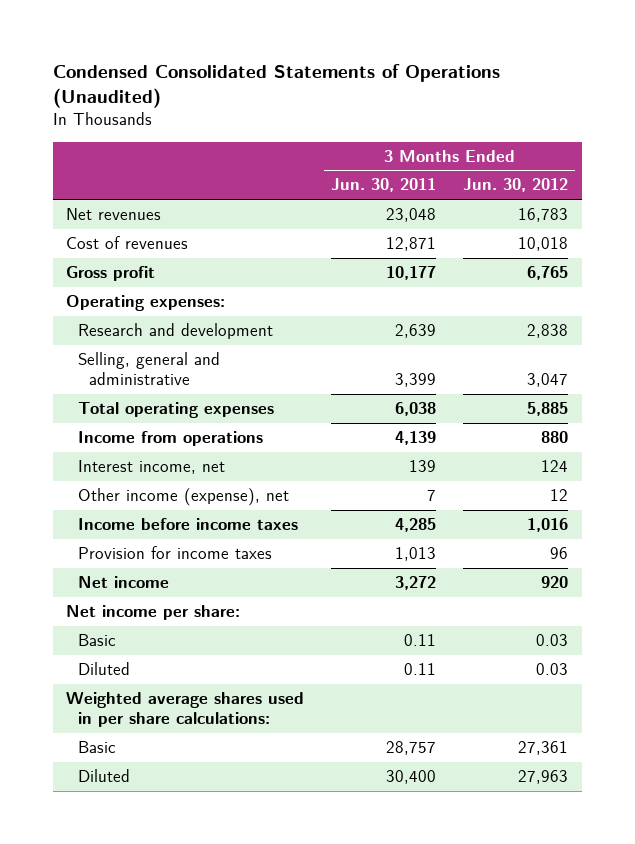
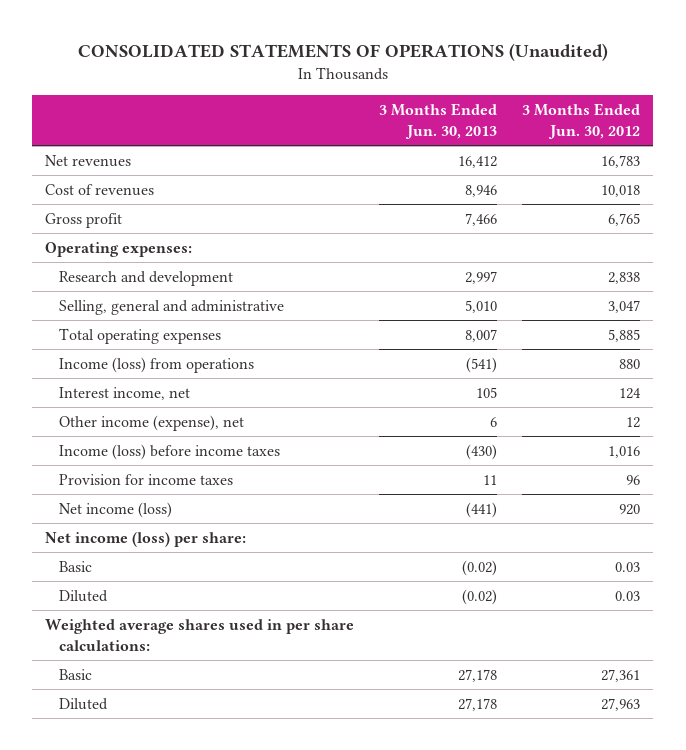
- Condensed Consolidated Statements of Operations (Unaudited)
+ CONSOLIDATED STATEMENTS OF OPERATIONS (Unaudited)
- | 3 Months Ended Jun. 30, 2011 | 3 Months Ended Jun. 30, 2012
+ | 3 Months Ended Jun. 30, 2013 | 3 Months Ended Jun. 30, 2012
- Income from operations | 4,139 | 880
+ Income (loss) from operations | (541) | 880
- Income before income taxes | 4,285 | 1,016
+ Income (loss) before income taxes | (430) | 1,016
- Net income | 3,272 | 920
- Net income per share:
+ Net income (loss) | (441) | 920
+ Net income (loss) per share:

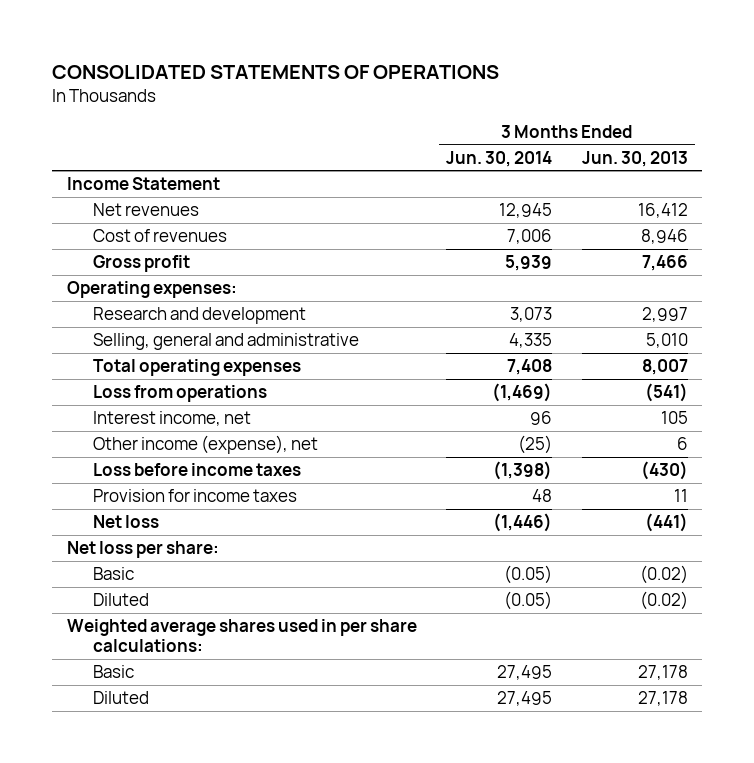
- CONSOLIDATED STATEMENTS OF OPERATIONS (Unaudited)
+ CONSOLIDATED STATEMENTS OF OPERATIONS
- | 3 Months Ended Jun. 30, 2013 | 3 Months Ended Jun. 30, 2012
+ | 3 Months Ended Jun. 30, 2014 | 3 Months Ended Jun. 30, 2013
+ Income Statement
- Income (loss) from operations | (541) | 880
+ Loss from operations | (1,469) | (541)
- Income (loss) before income taxes | (430) | 1,016
+ Loss before income taxes | (1,398) | (430)
- Net income (loss) | (441) | 920
- Net income (loss) per share:
+ Net loss | (1,446) | (441)
+ Net loss per share:

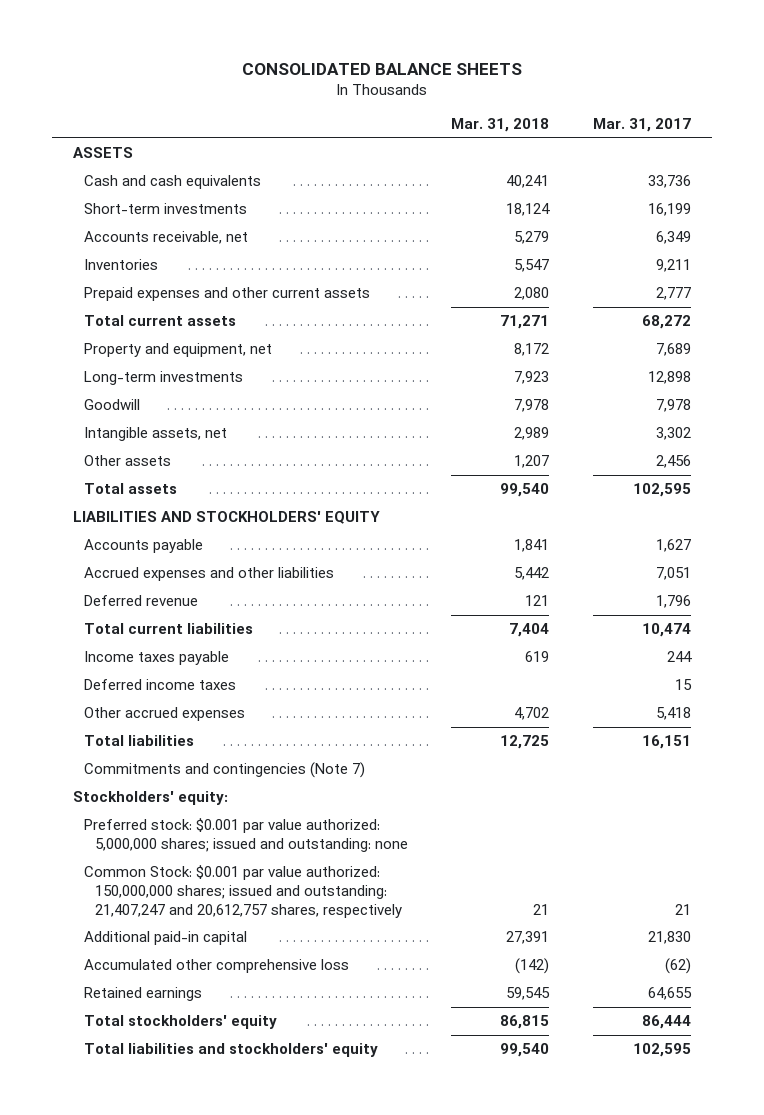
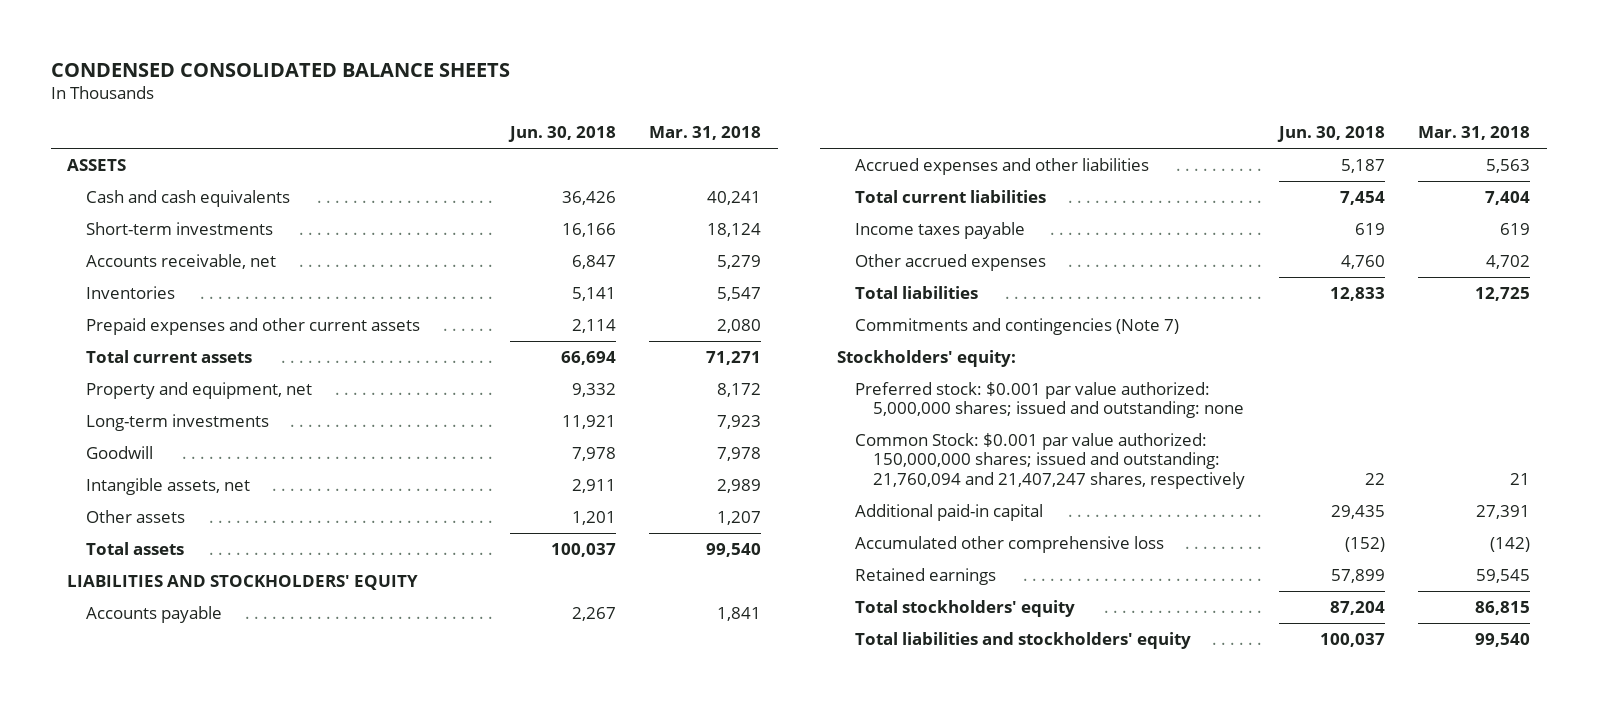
- CONSOLIDATED BALANCE SHEETS
+ CONDENSED CONSOLIDATED BALANCE SHEETS
- | Mar. 31, 2018 | Mar. 31, 2017
+ | Jun. 30, 2018 | Mar. 31, 2018
- Accrued expenses and other liabilities | 5,442 | 7,051
- Deferred revenue | 121 | 1,796
+ Accrued expenses and other liabilities | 5,187 | 5,563
- Deferred income taxes | | 15
- Common Stock: $0.001 par value authorized: 150,000,000 shares; issued and outstanding: 21,407,247 and 20,612,757 shares, respectively | 21 | 21
+ Common Stock: $0.001 par value authorized: 150,000,000 shares; issued and outstanding: 21,760,094 and 21,407,247 shares, respectively | 22 | 21

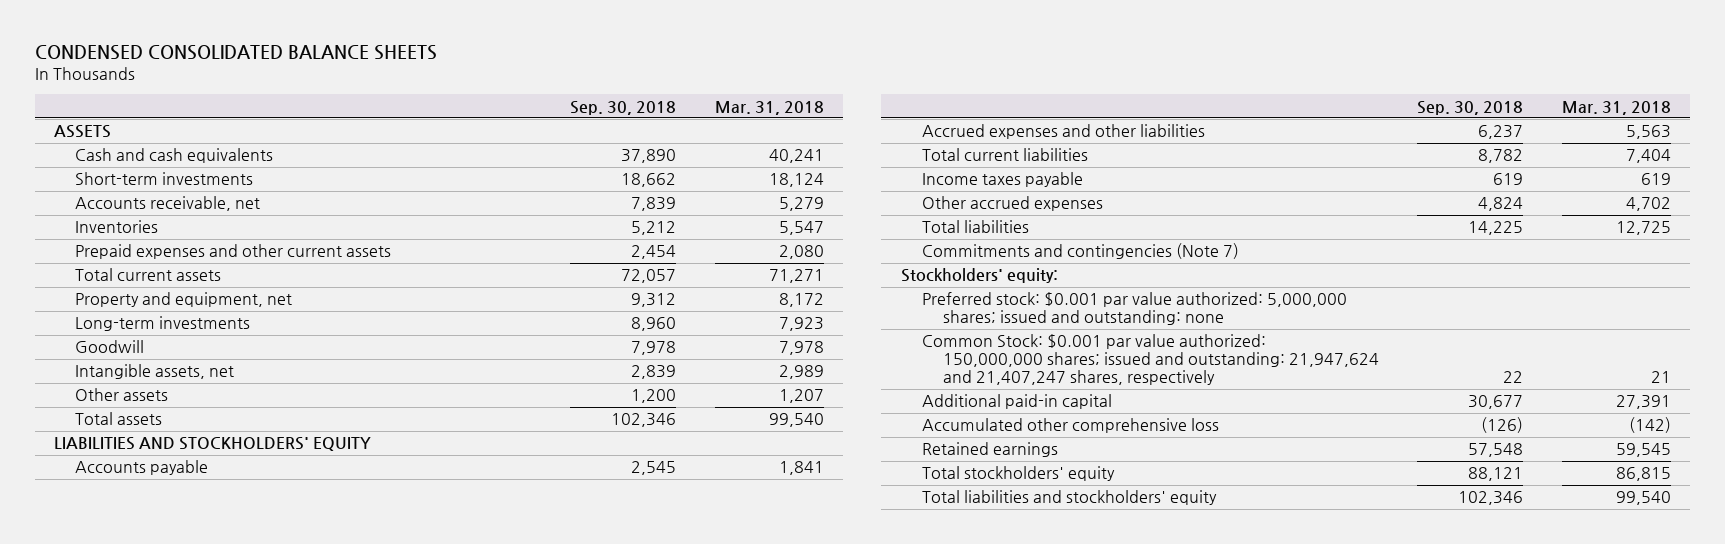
- | Jun. 30, 2018 | Mar. 31, 2018
+ | Sep. 30, 2018 | Mar. 31, 2018
- Common Stock: $0.001 par value authorized: 150,000,000 shares; issued and outstanding: 21,760,094 and 21,407,247 shares, respectively | 22 | 21
+ Common Stock: $0.001 par value authorized: 150,000,000 shares; issued and outstanding: 21,947,624 and 21,407,247 shares, respectively | 22 | 21

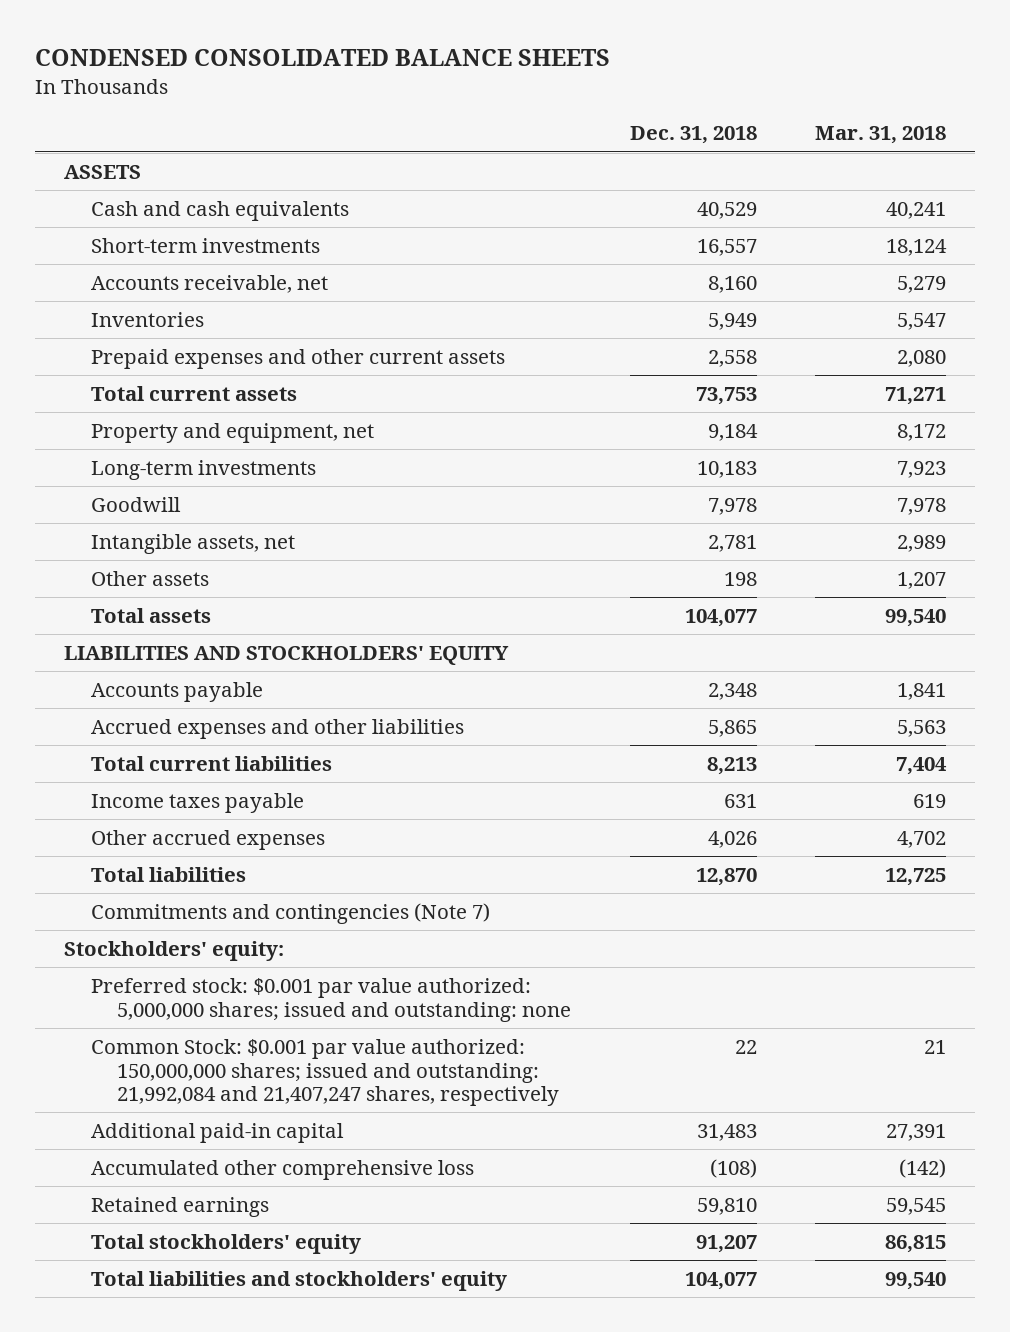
- | Sep. 30, 2018 | Mar. 31, 2018
+ | Dec. 31, 2018 | Mar. 31, 2018
- Common Stock: $0.001 par value authorized: 150,000,000 shares; issued and outstanding: 21,947,624 and 21,407,247 shares, respectively | 22 | 21
+ Common Stock: $0.001 par value authorized: 150,000,000 shares; issued and outstanding: 21,992,084 and 21,407,247 shares, respectively | 22 | 21

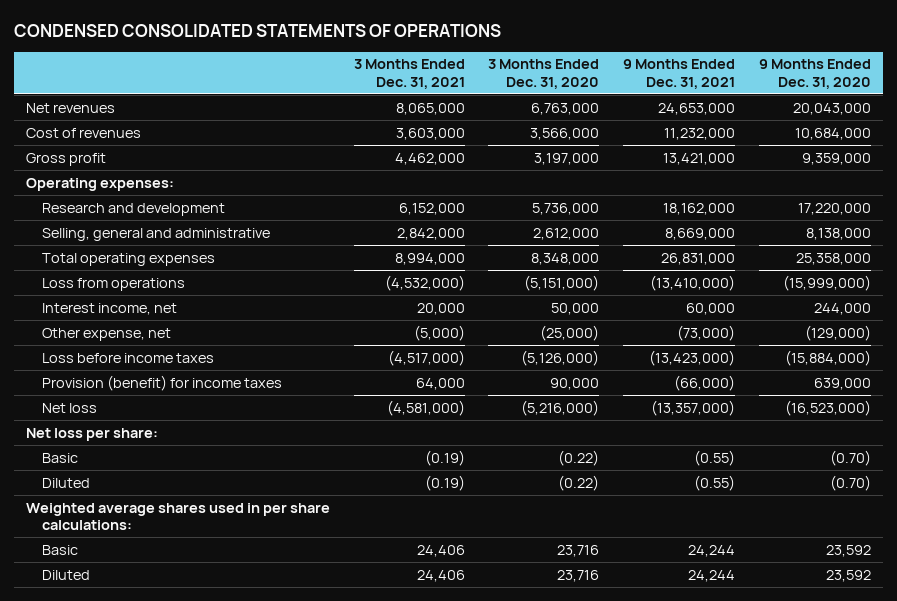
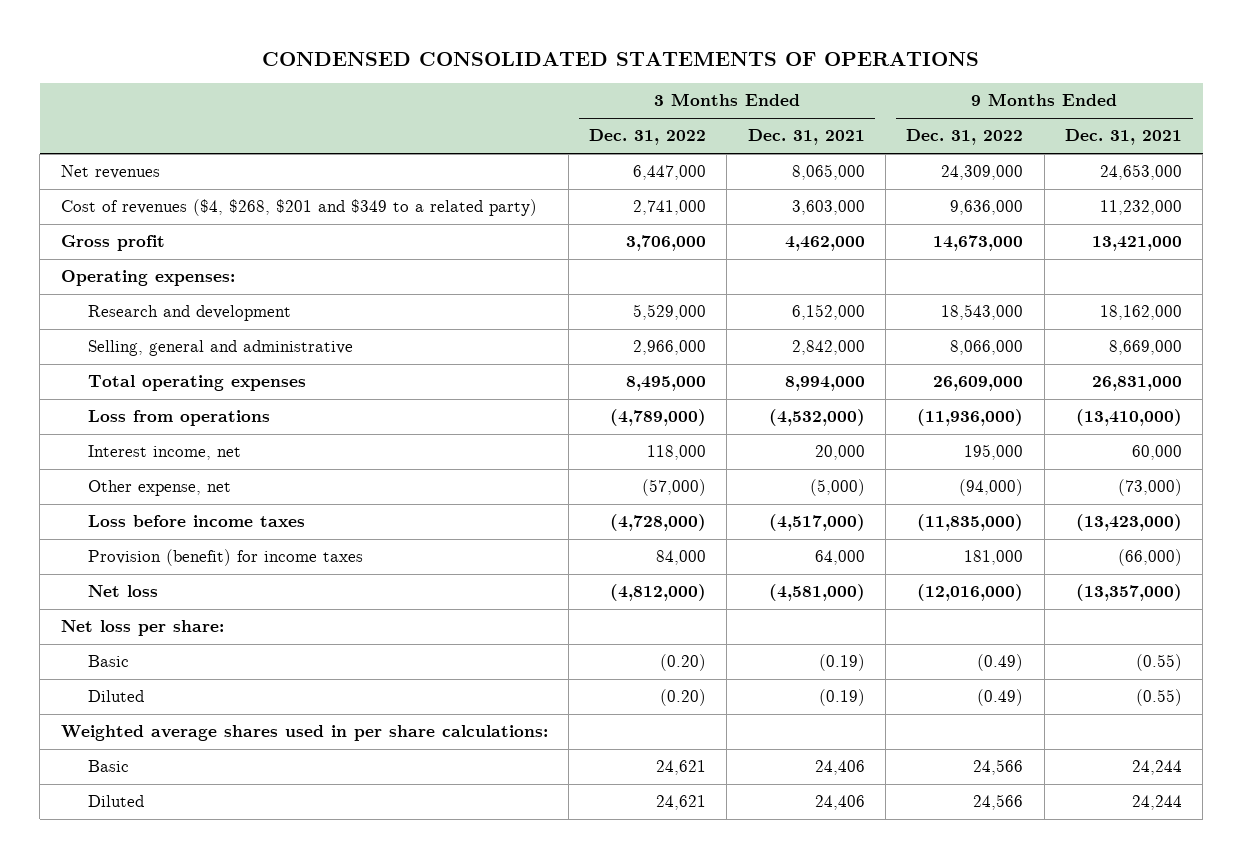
- | 3 Months Ended Dec. 31, 2021 | 3 Months Ended Dec. 31, 2020 | 9 Months Ended Dec. 31, 2021 | 9 Months Ended Dec. 31, 2020
+ | 3 Months Ended Dec. 31, 2022 | 3 Months Ended Dec. 31, 2021 | 9 Months Ended Dec. 31, 2022 | 9 Months Ended Dec. 31, 2021
- Cost of revenues | 3,603,000 | 3,566,000 | 11,232,000 | 10,684,000
+ Cost of revenues ($4, $268, $201 and $349 to a related party) | 2,741,000 | 3,603,000 | 9,636,000 | 11,232,000

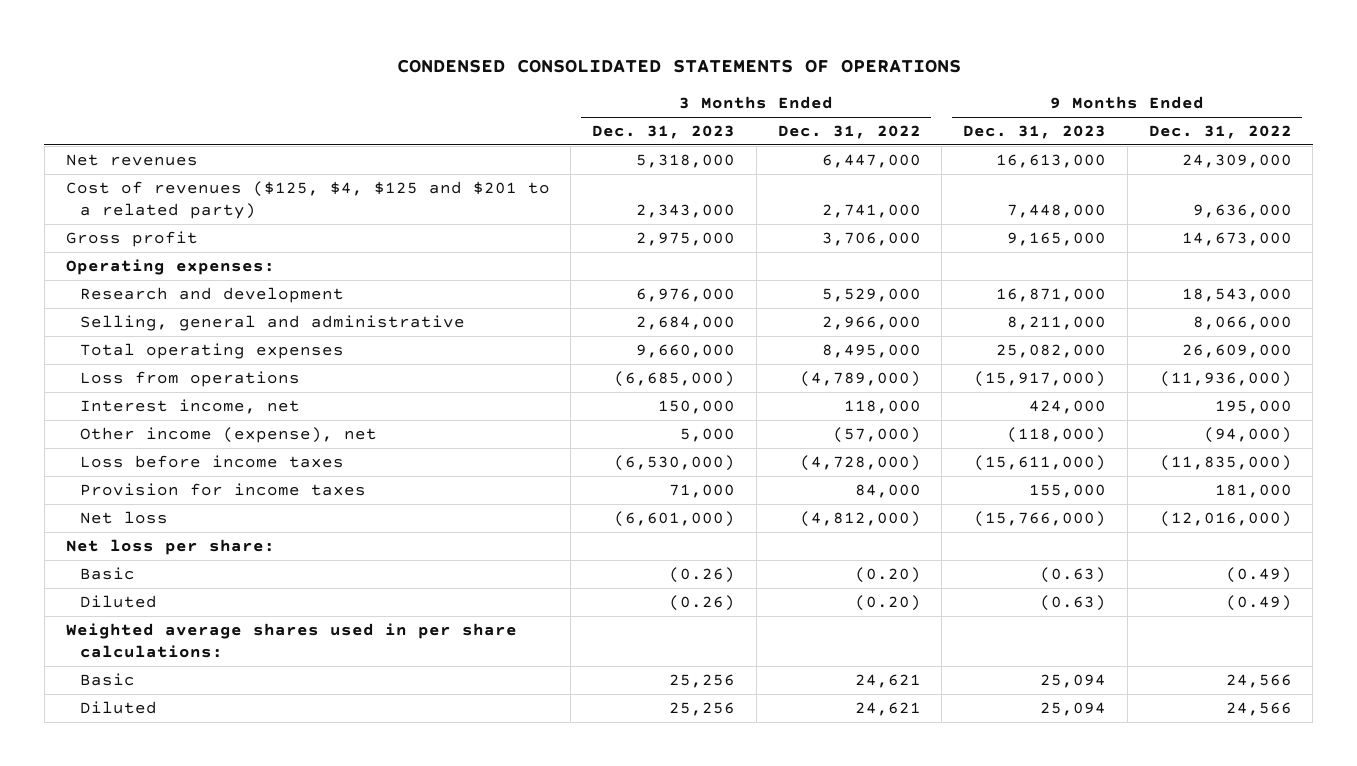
- | 3 Months Ended Dec. 31, 2022 | 3 Months Ended Dec. 31, 2021 | 9 Months Ended Dec. 31, 2022 | 9 Months Ended Dec. 31, 2021
+ | 3 Months Ended Dec. 31, 2023 | 3 Months Ended Dec. 31, 2022 | 9 Months Ended Dec. 31, 2023 | 9 Months Ended Dec. 31, 2022
- Cost of revenues ($4, $268, $201 and $349 to a related party) | 2,741,000 | 3,603,000 | 9,636,000 | 11,232,000
+ Cost of revenues ($125, $4, $125 and $201 to a related party) | 2,343,000 | 2,741,000 | 7,448,000 | 9,636,000
- Other expense, net | (57,000) | (5,000) | (94,000) | (73,000)
+ Other income (expense), net | 5,000 | (57,000) | (118,000) | (94,000)
- Provision (benefit) for income taxes | 84,000 | 64,000 | 181,000 | (66,000)
+ Provision for income taxes | 71,000 | 84,000 | 155,000 | 181,000

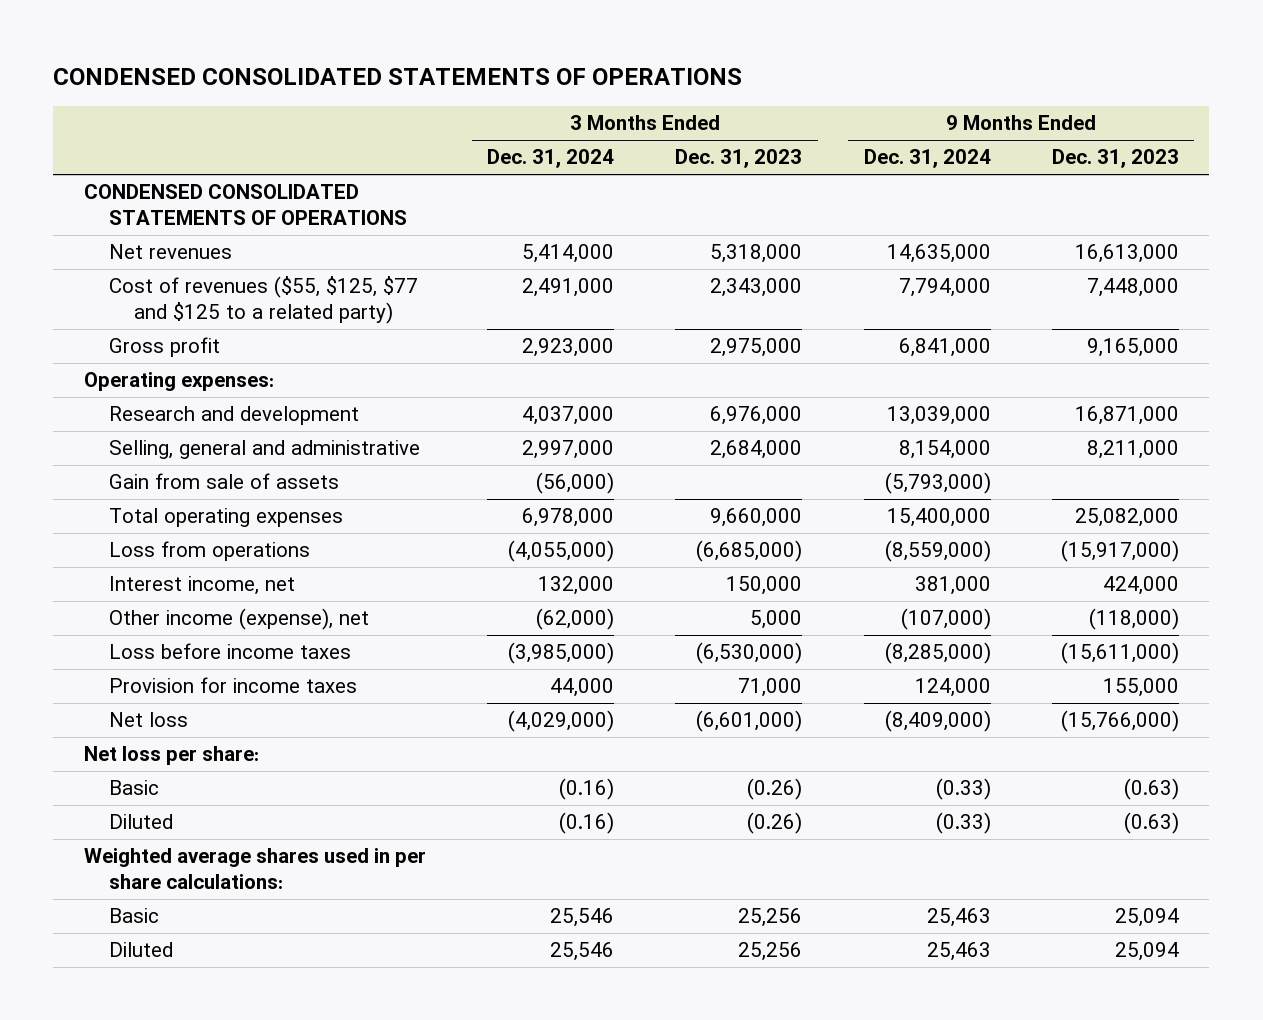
- | 3 Months Ended Dec. 31, 2023 | 3 Months Ended Dec. 31, 2022 | 9 Months Ended Dec. 31, 2023 | 9 Months Ended Dec. 31, 2022
+ | 3 Months Ended Dec. 31, 2024 | 3 Months Ended Dec. 31, 2023 | 9 Months Ended Dec. 31, 2024 | 9 Months Ended Dec. 31, 2023
+ CONDENSED CONSOLIDATED STATEMENTS OF OPERATIONS
- Cost of revenues ($125, $4, $125 and $201 to a related party) | 2,343,000 | 2,741,000 | 7,448,000 | 9,636,000
+ Cost of revenues ($55, $125, $77 and $125 to a related party) | 2,491,000 | 2,343,000 | 7,794,000 | 7,448,000
+ Gain from sale of assets | (56,000) | | (5,793,000) |

